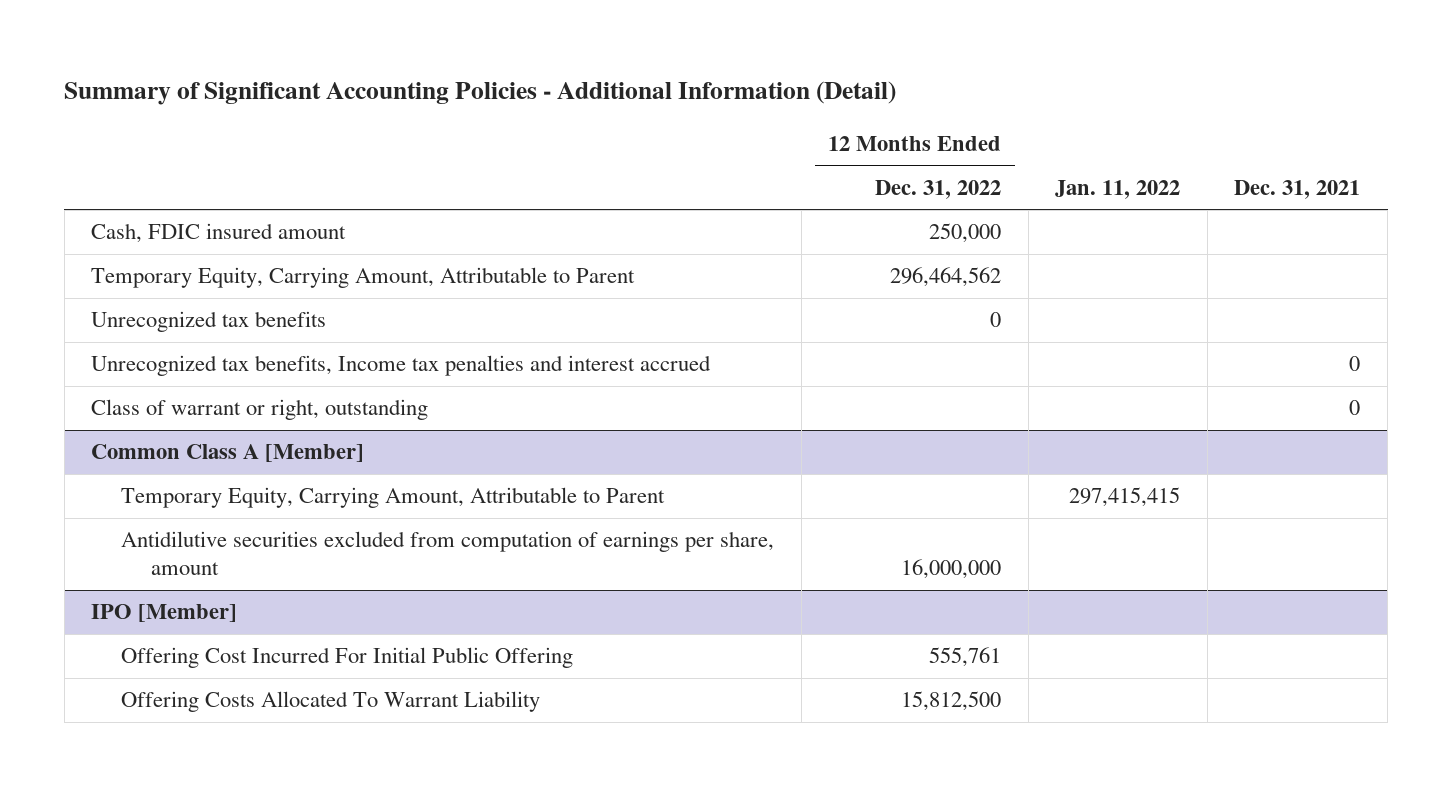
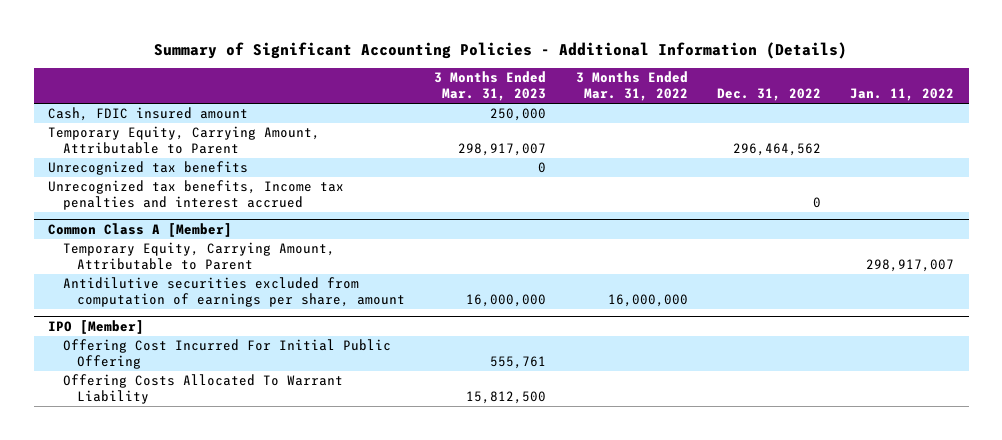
- Summary of Significant Accounting Policies - Additional Information (Detail)
+ Summary of Significant Accounting Policies - Additional Information (Details)
- | 12 Months Ended Dec. 31, 2022 | Jan. 11, 2022 | Dec. 31, 2021
+ | 3 Months Ended Mar. 31, 2023 | 3 Months Ended Mar. 31, 2022 | Dec. 31, 2022 | Jan. 11, 2022
- Class of warrant or right, outstanding | | | 0
@ Common Class A [Member]
- Temporary Equity, Carrying Amount, Attributable to Parent | | 297,415,415 |
+ Temporary Equity, Carrying Amount, Attributable to Parent | | | | 298,917,007

